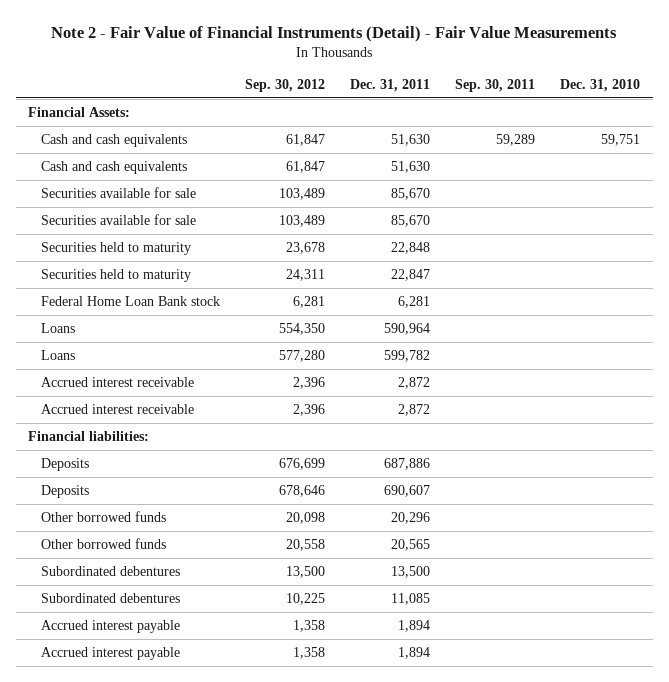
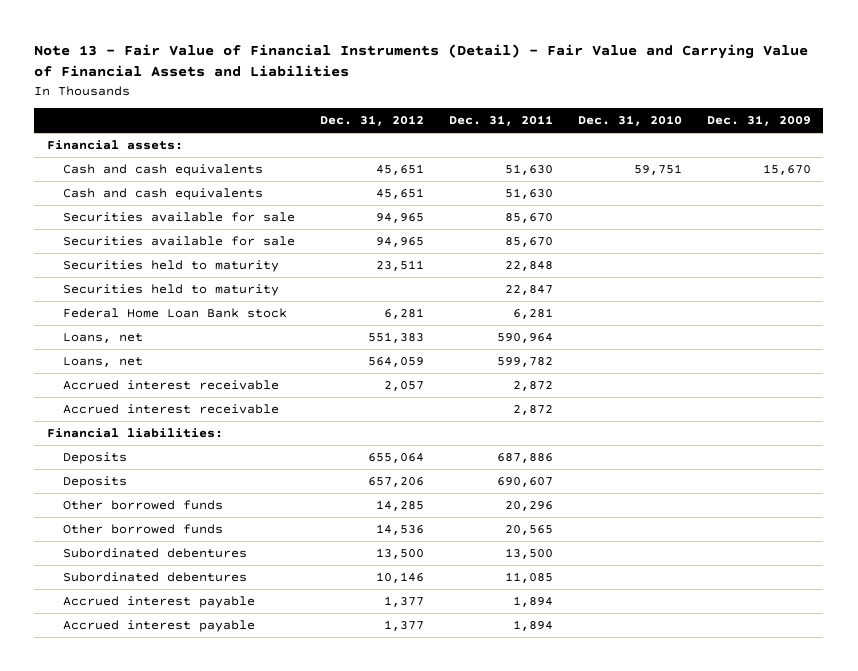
- Note 2 - Fair Value of Financial Instruments (Detail) - Fair Value Measurements
+ Note 13 - Fair Value of Financial Instruments (Detail) - Fair Value and Carrying Value of Financial Assets and Liabilities
- | Sep. 30, 2012 | Dec. 31, 2011 | Sep. 30, 2011 | Dec. 31, 2010
+ | Dec. 31, 2012 | Dec. 31, 2011 | Dec. 31, 2010 | Dec. 31, 2009
- Financial Assets:
+ Financial assets:
- Loans | 554,350 | 590,964 | |
- Loans | 577,280 | 599,782 | |
+ Loans, net | 551,383 | 590,964 | |
+ Loans, net | 564,059 | 599,782 | |

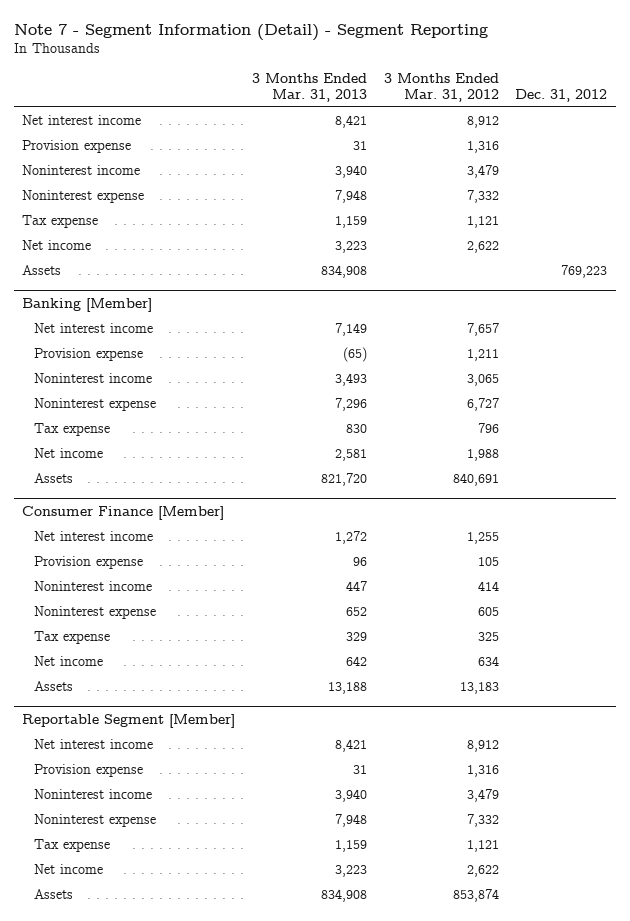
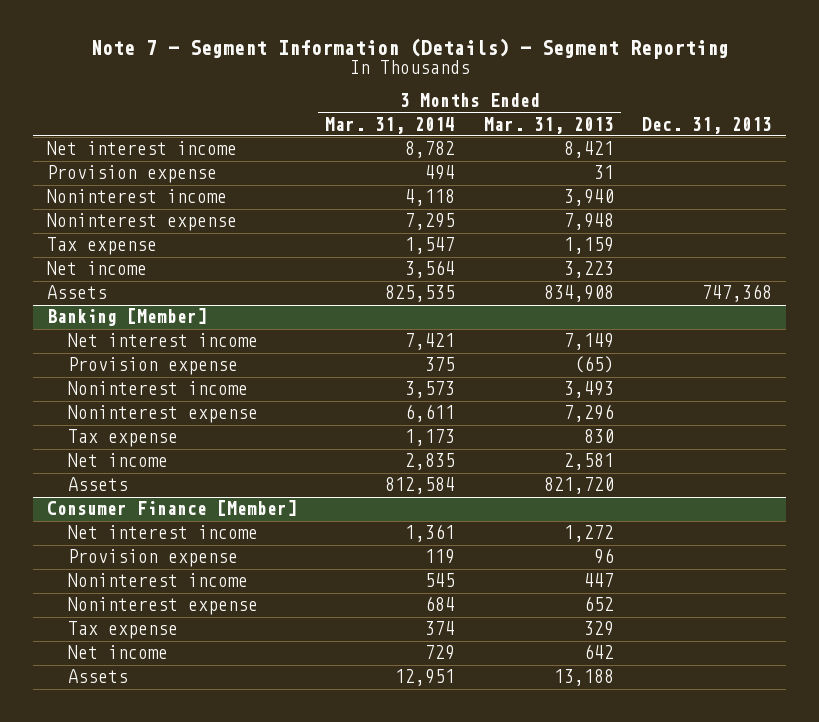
- Note 7 - Segment Information (Detail) - Segment Reporting
+ Note 7 - Segment Information (Details) - Segment Reporting
- | 3 Months Ended Mar. 31, 2013 | 3 Months Ended Mar. 31, 2012 | Dec. 31, 2012
+ | 3 Months Ended Mar. 31, 2014 | 3 Months Ended Mar. 31, 2013 | Dec. 31, 2013
- Reportable Segment [Member]
- Net interest income | 8,421 | 8,912 |
- Provision expense | 31 | 1,316 |
- Noninterest income | 3,940 | 3,479 |
- Noninterest expense | 7,948 | 7,332 |
- Tax expense | 1,159 | 1,121 |
- Net income | 3,223 | 2,622 |
- Assets | 834,908 | 853,874 |

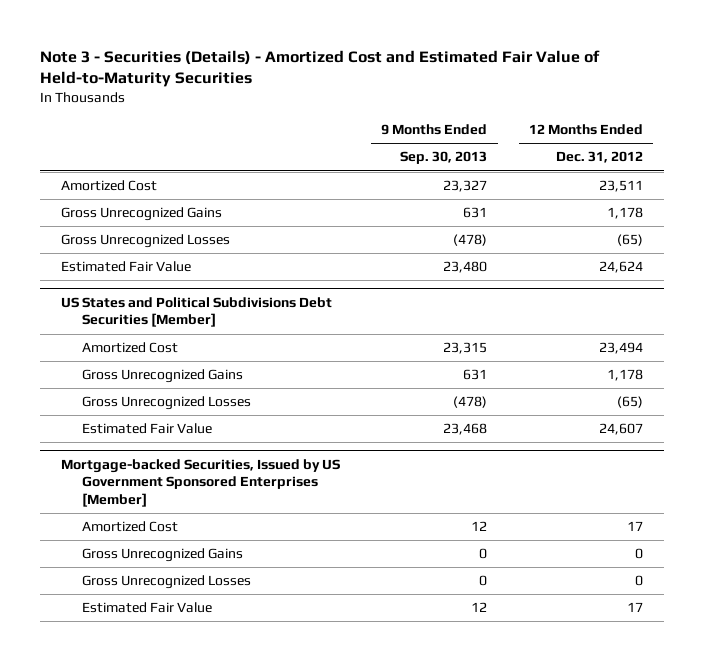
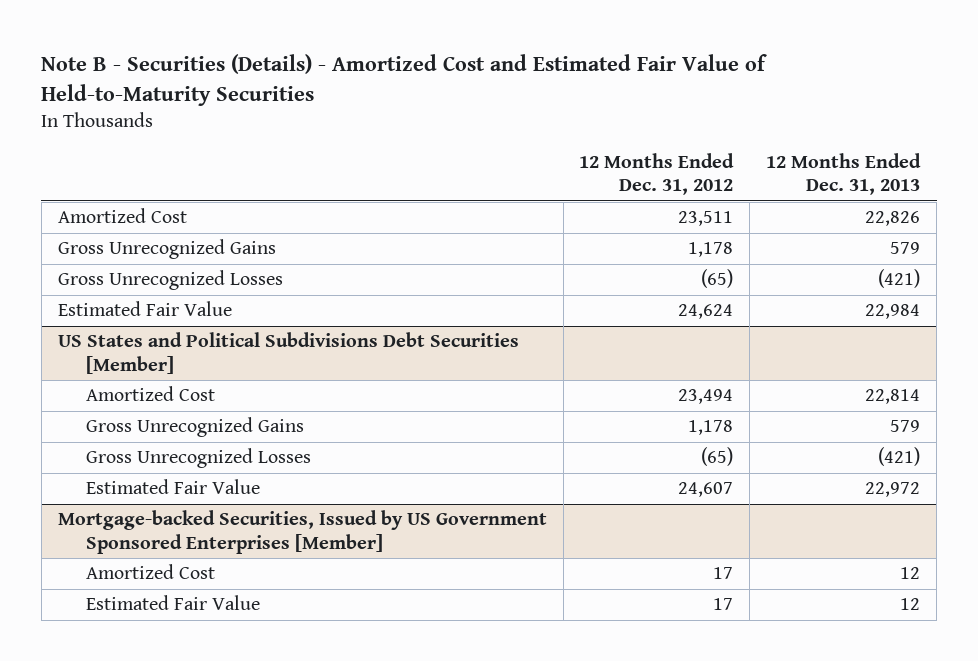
- Note 3 - Securities (Details) - Amortized Cost and Estimated Fair Value of Held-to-Maturity Securities
+ Note B - Securities (Details) - Amortized Cost and Estimated Fair Value of Held-to-Maturity Securities
- | 9 Months Ended Sep. 30, 2013 | 12 Months Ended Dec. 31, 2012
+ | 12 Months Ended Dec. 31, 2012 | 12 Months Ended Dec. 31, 2013
@ Mortgage-backed Securities, Issued by US Government Sponsored Enterprises [Member]
- Gross Unrecognized Gains | 0 | 0
- Gross Unrecognized Losses | 0 | 0

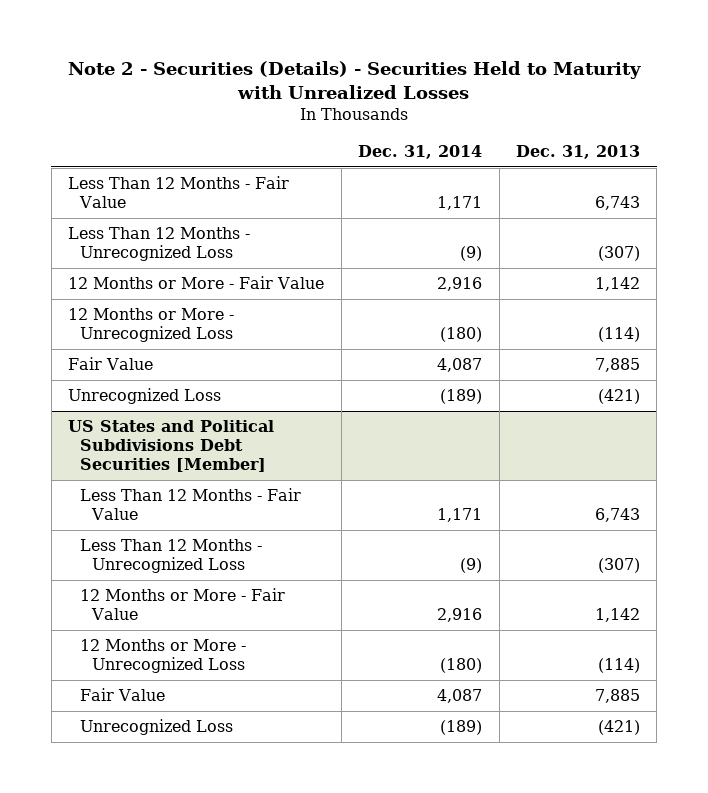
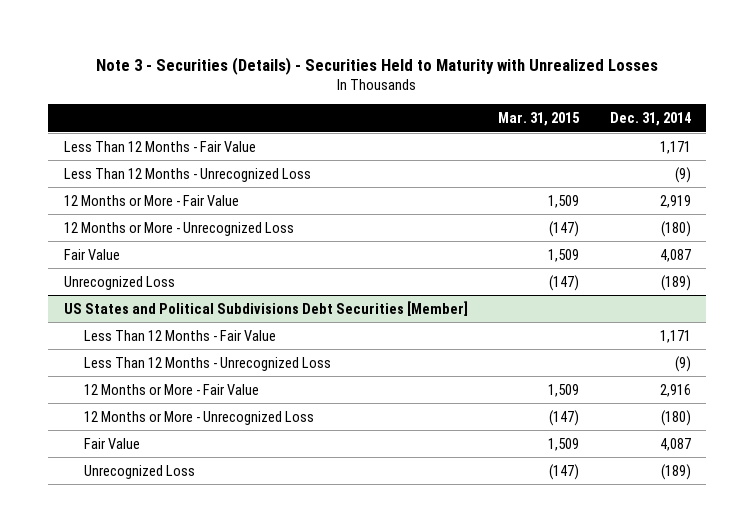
- Note 2 - Securities (Details) - Securities Held to Maturity with Unrealized Losses
+ Note 3 - Securities (Details) - Securities Held to Maturity with Unrealized Losses
- | Dec. 31, 2014 | Dec. 31, 2013
+ | Mar. 31, 2015 | Dec. 31, 2014
- 12 Months or More - Fair Value | 2,916 | 1,142
+ 12 Months or More - Fair Value | 1,509 | 2,919

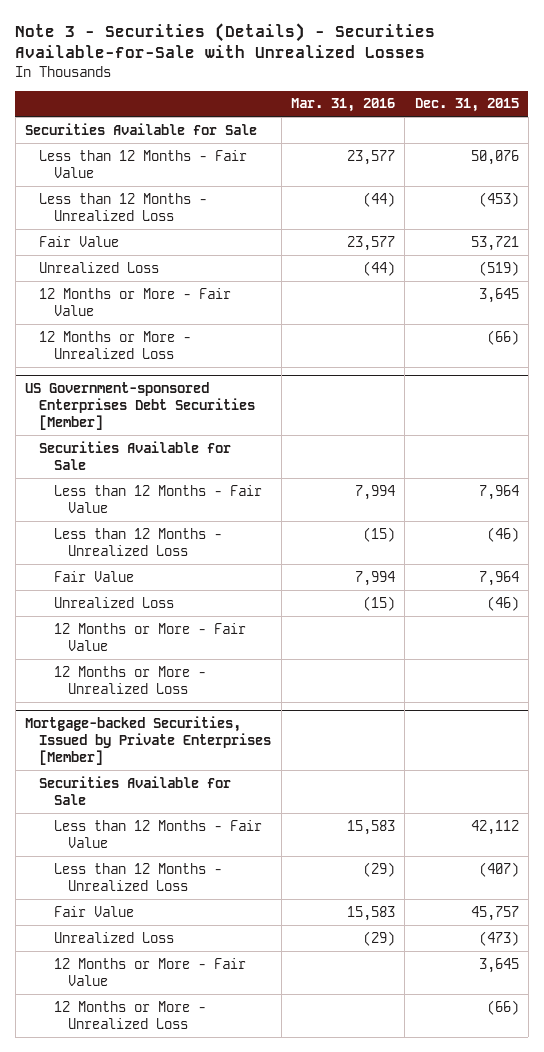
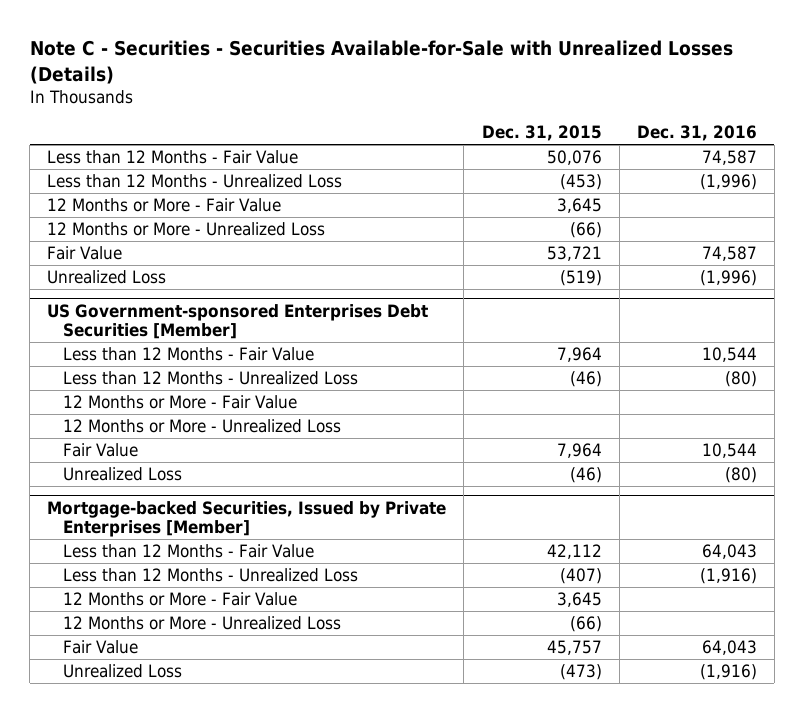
- Note 3 - Securities (Details) - Securities Available-for-Sale with Unrealized Losses
+ Note C - Securities - Securities Available-for-Sale with Unrealized Losses (Details)
- | Mar. 31, 2016 | Dec. 31, 2015
+ | Dec. 31, 2015 | Dec. 31, 2016
- Securities Available for Sale
moved down: Fair Value | 53,721 | 74,587
moved down: Unrealized Loss | (519) | (1,996)
@ US Government-sponsored Enterprises Debt Securities [Member]
- Securities Available for Sale
moved down: Fair Value | 7,964 | 10,544
moved down: Unrealized Loss | (46) | (80)
@ Mortgage-backed Securities, Issued by Private Enterprises [Member]
- Securities Available for Sale
moved down: Fair Value | 45,757 | 64,043
moved down: Unrealized Loss | (473) | (1,916)

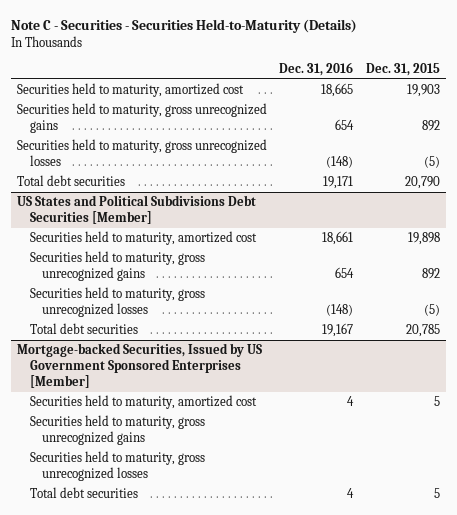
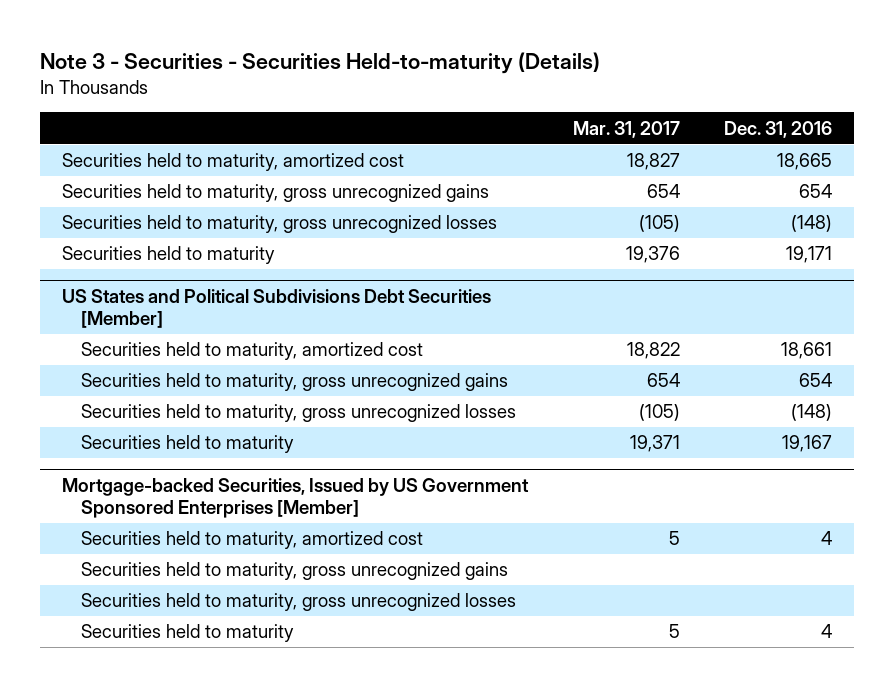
- Note C - Securities - Securities Held-to-Maturity (Details)
+ Note 3 - Securities - Securities Held-to-maturity (Details)
- | Dec. 31, 2016 | Dec. 31, 2015
+ | Mar. 31, 2017 | Dec. 31, 2016
- Total debt securities | 19,171 | 20,790
+ Securities held to maturity | 19,376 | 19,171
@ US States and Political Subdivisions Debt Securities [Member]
- Total debt securities | 19,167 | 20,785
+ Securities held to maturity | 19,371 | 19,167
@ Mortgage-backed Securities, Issued by US Government Sponsored Enterprises [Member]
- Total debt securities | 4 | 5
+ Securities held to maturity | 5 | 4

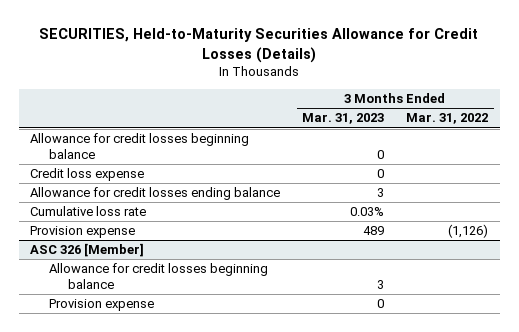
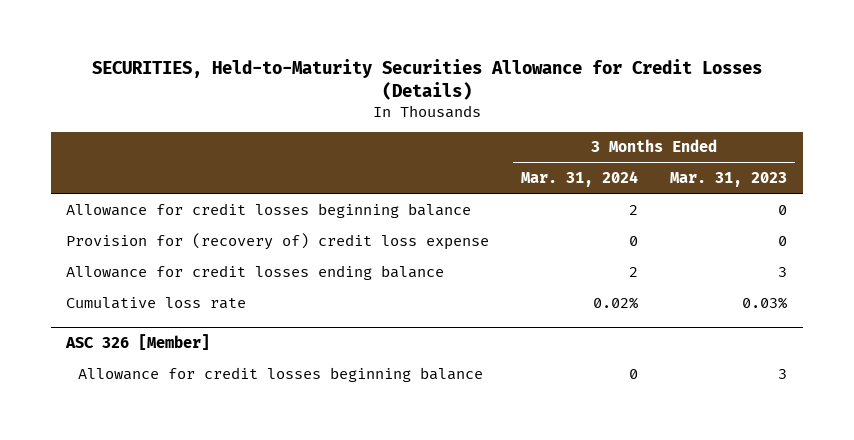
- | 3 Months Ended Mar. 31, 2023 | 3 Months Ended Mar. 31, 2022
+ | 3 Months Ended Mar. 31, 2024 | 3 Months Ended Mar. 31, 2023
- Credit loss expense | 0 |
+ Provision for (recovery of) credit loss expense | 0 | 0
- Provision expense | 489 | (1,126)
@ ASC 326 [Member]
- Provision expense | 0 |

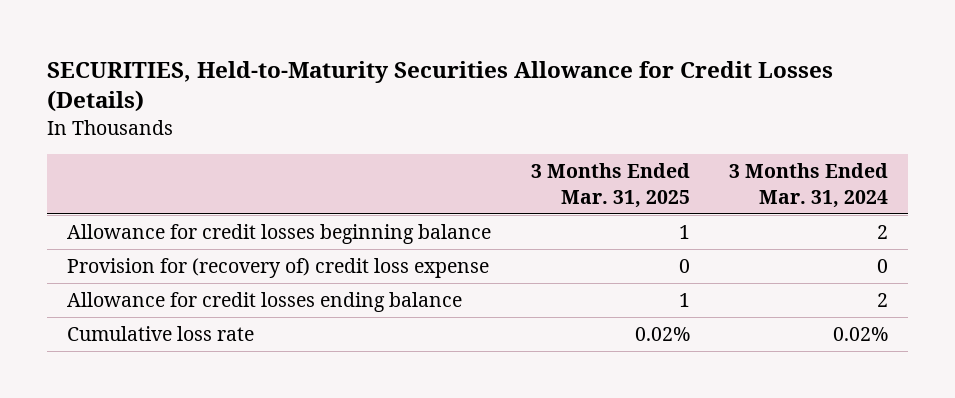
- | 3 Months Ended Mar. 31, 2024 | 3 Months Ended Mar. 31, 2023
+ | 3 Months Ended Mar. 31, 2025 | 3 Months Ended Mar. 31, 2024
- ASC 326 [Member]
- Allowance for credit losses beginning balance | 0 | 3

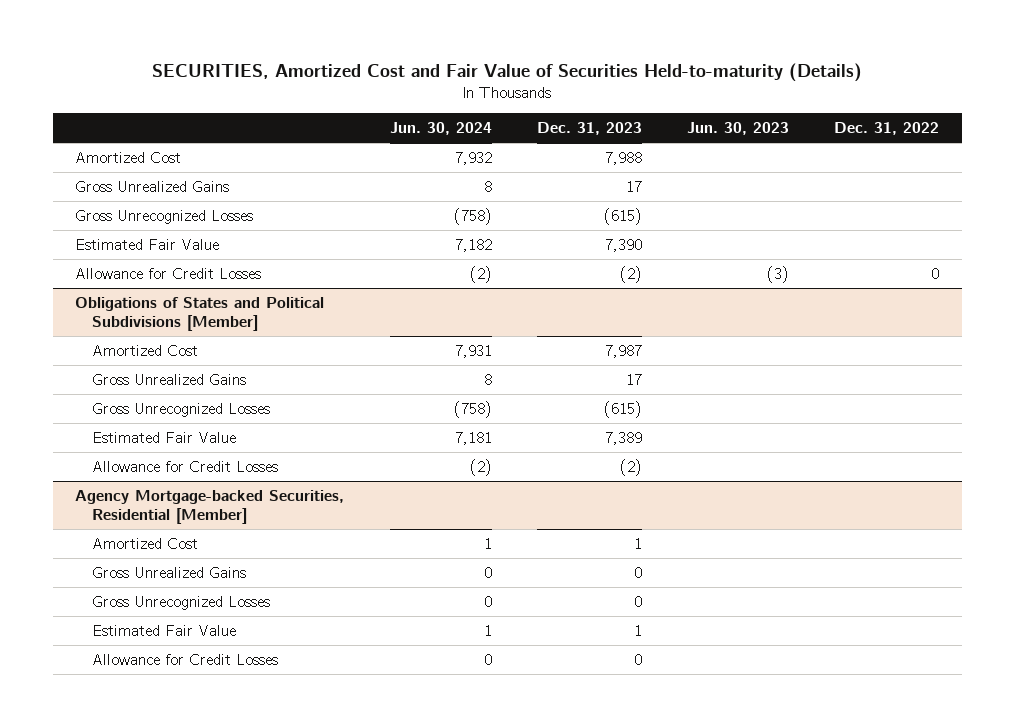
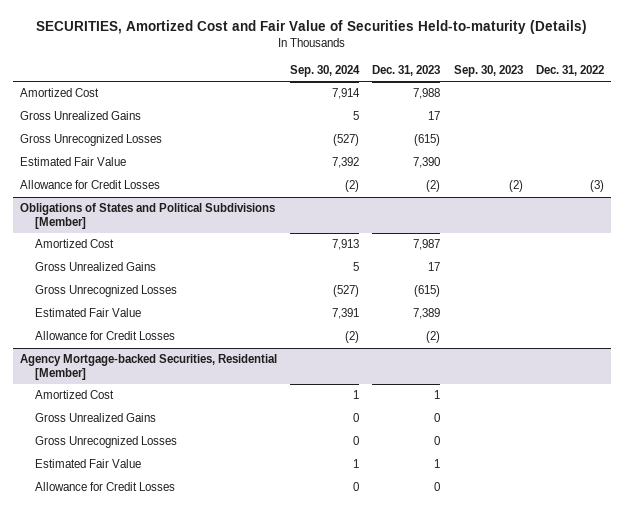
- | Jun. 30, 2024 | Dec. 31, 2023 | Jun. 30, 2023 | Dec. 31, 2022
+ | Sep. 30, 2024 | Dec. 31, 2023 | Sep. 30, 2023 | Dec. 31, 2022
- Allowance for Credit Losses | (2) | (2) | (3) | 0
+ Allowance for Credit Losses | (2) | (2) | (2) | (3)

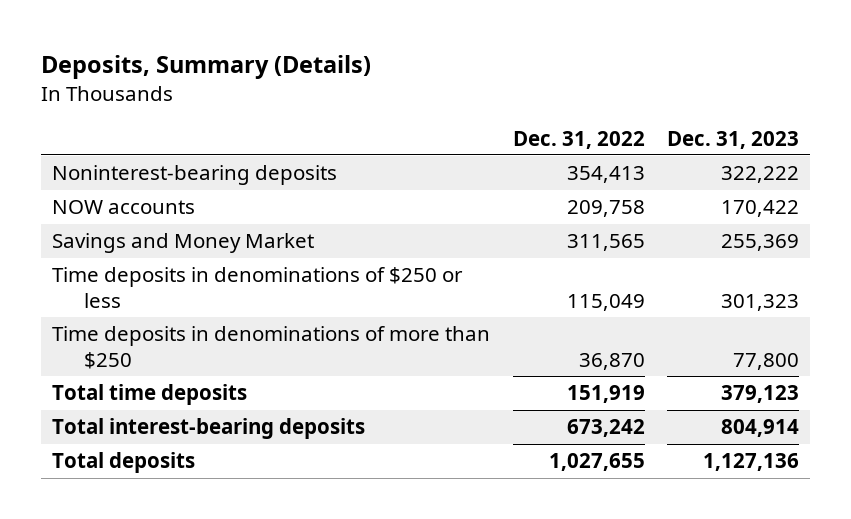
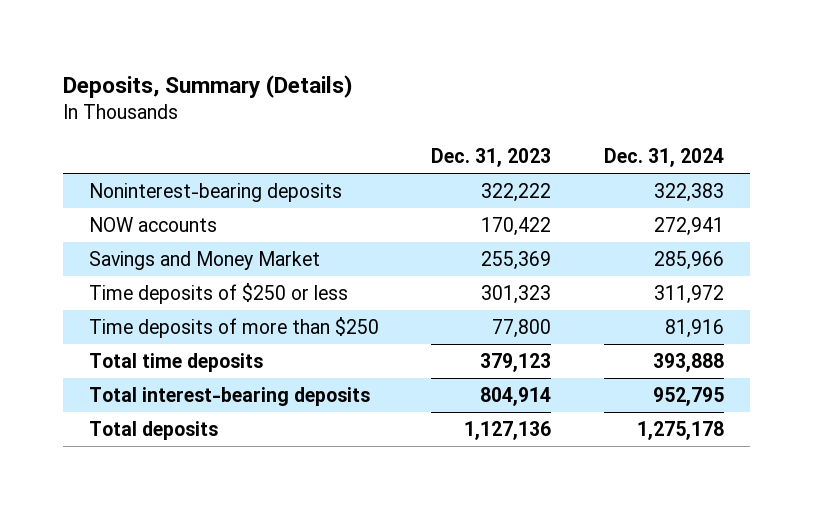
- | Dec. 31, 2022 | Dec. 31, 2023
+ | Dec. 31, 2023 | Dec. 31, 2024
- Time deposits in denominations of $250 or less | 115,049 | 301,323
- Time deposits in denominations of more than $250 | 36,870 | 77,800
+ Time deposits of $250 or less | 301,323 | 311,972
+ Time deposits of more than $250 | 77,800 | 81,916

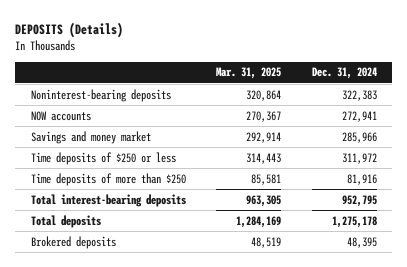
- Deposits, Summary (Details)
+ DEPOSITS (Details)
- | Dec. 31, 2023 | Dec. 31, 2024
+ | Mar. 31, 2025 | Dec. 31, 2024
- Savings and Money Market | 255,369 | 285,966
+ Savings and money market | 292,914 | 285,966
- Total time deposits | 379,123 | 393,888
+ Brokered deposits | 48,519 | 48,395

